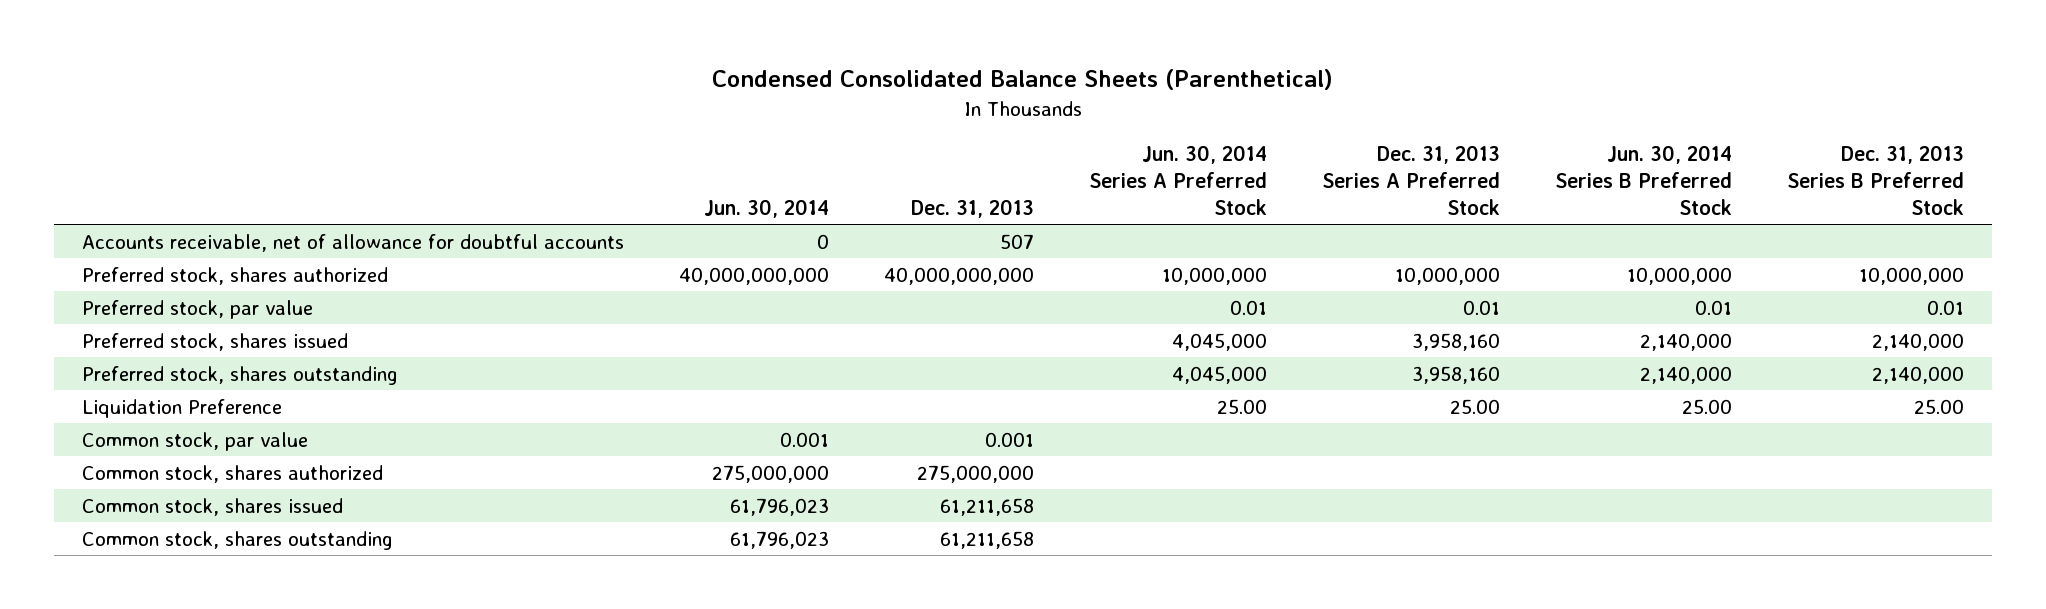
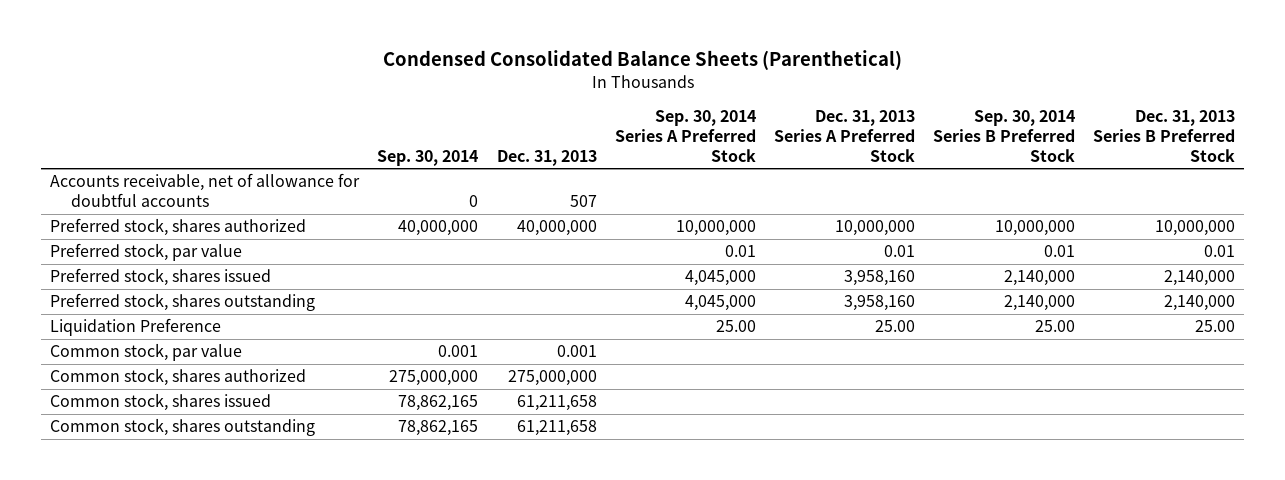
- | Jun. 30, 2014 | Dec. 31, 2013 | Jun. 30, 2014 Series A Preferred Stock | Dec. 31, 2013 Series A Preferred Stock | Jun. 30, 2014 Series B Preferred Stock | Dec. 31, 2013 Series B Preferred Stock
+ | Sep. 30, 2014 | Dec. 31, 2013 | Sep. 30, 2014 Series A Preferred Stock | Dec. 31, 2013 Series A Preferred Stock | Sep. 30, 2014 Series B Preferred Stock | Dec. 31, 2013 Series B Preferred Stock
- Preferred stock, shares authorized | 40,000,000,000 | 40,000,000,000 | 10,000,000 | 10,000,000 | 10,000,000 | 10,000,000
+ Preferred stock, shares authorized | 40,000,000 | 40,000,000 | 10,000,000 | 10,000,000 | 10,000,000 | 10,000,000

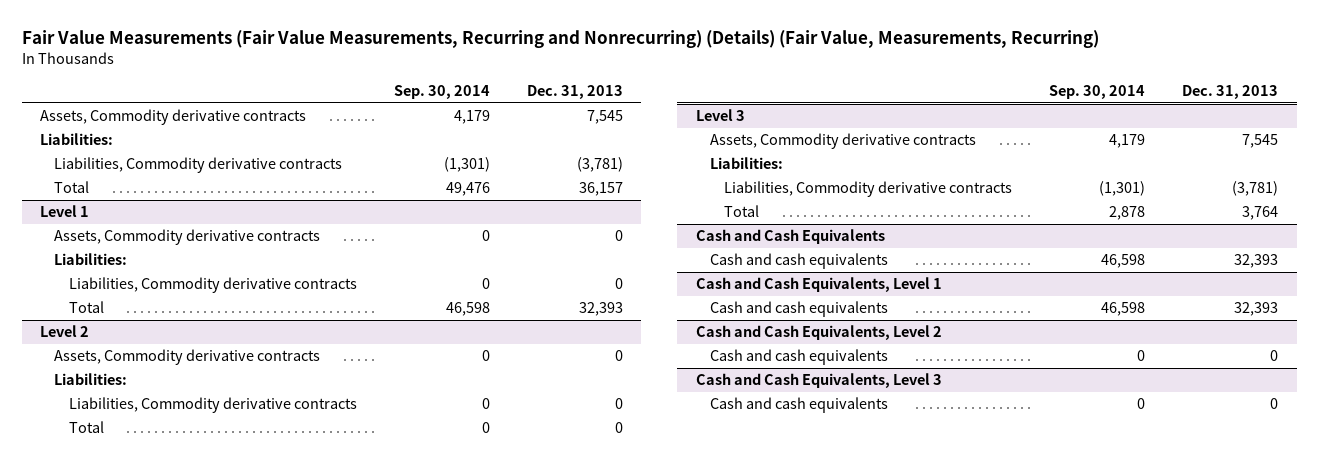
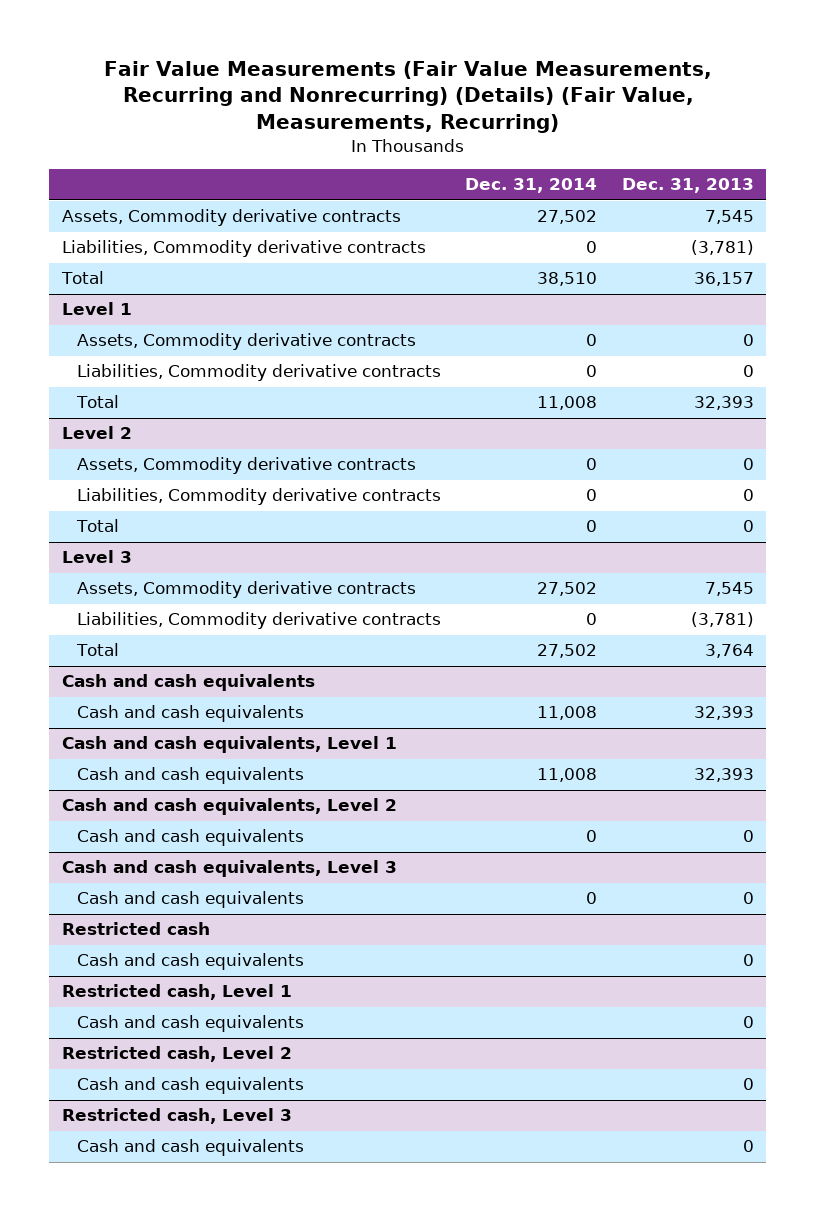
- | Sep. 30, 2014 | Dec. 31, 2013
+ | Dec. 31, 2014 | Dec. 31, 2013
- Liabilities:
@ Level 1
- Liabilities:
@ Level 2
- Liabilities:
@ Level 3
- Liabilities:
- Cash and Cash Equivalents
+ Cash and cash equivalents
- Cash and Cash Equivalents, Level 1
+ Cash and cash equivalents, Level 1
- Cash and Cash Equivalents, Level 2
+ Cash and cash equivalents, Level 2
- Cash and Cash Equivalents, Level 3
+ Cash and cash equivalents, Level 3
+ Restricted cash
+ Cash and cash equivalents | | 0
+ Restricted cash, Level 1
+ Cash and cash equivalents | | 0
+ Restricted cash, Level 2
+ Cash and cash equivalents | | 0
+ Restricted cash, Level 3
+ Cash and cash equivalents | | 0

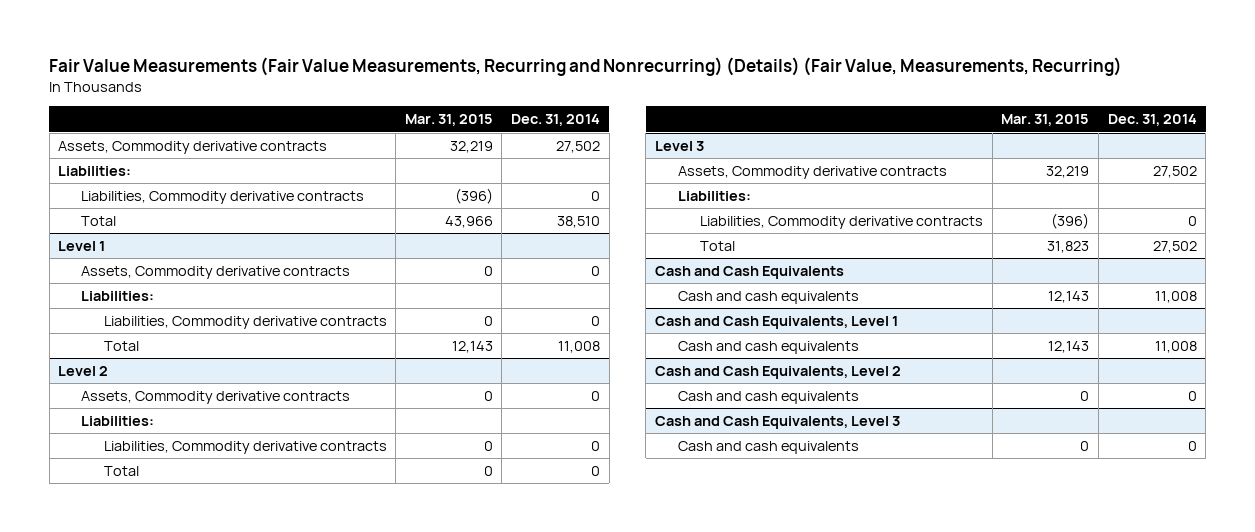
- | Dec. 31, 2014 | Dec. 31, 2013
+ | Mar. 31, 2015 | Dec. 31, 2014
+ Liabilities:
@ Level 1
+ Liabilities:
@ Level 2
+ Liabilities:
@ Level 3
+ Liabilities:
- Cash and cash equivalents
+ Cash and Cash Equivalents
- Cash and cash equivalents, Level 1
+ Cash and Cash Equivalents, Level 1
- Cash and cash equivalents, Level 2
+ Cash and Cash Equivalents, Level 2
- Cash and cash equivalents, Level 3
+ Cash and Cash Equivalents, Level 3
- Restricted cash
- Cash and cash equivalents | | 0
- Restricted cash, Level 1
- Cash and cash equivalents | | 0
- Restricted cash, Level 2
- Cash and cash equivalents | | 0
- Restricted cash, Level 3
- Cash and cash equivalents | | 0

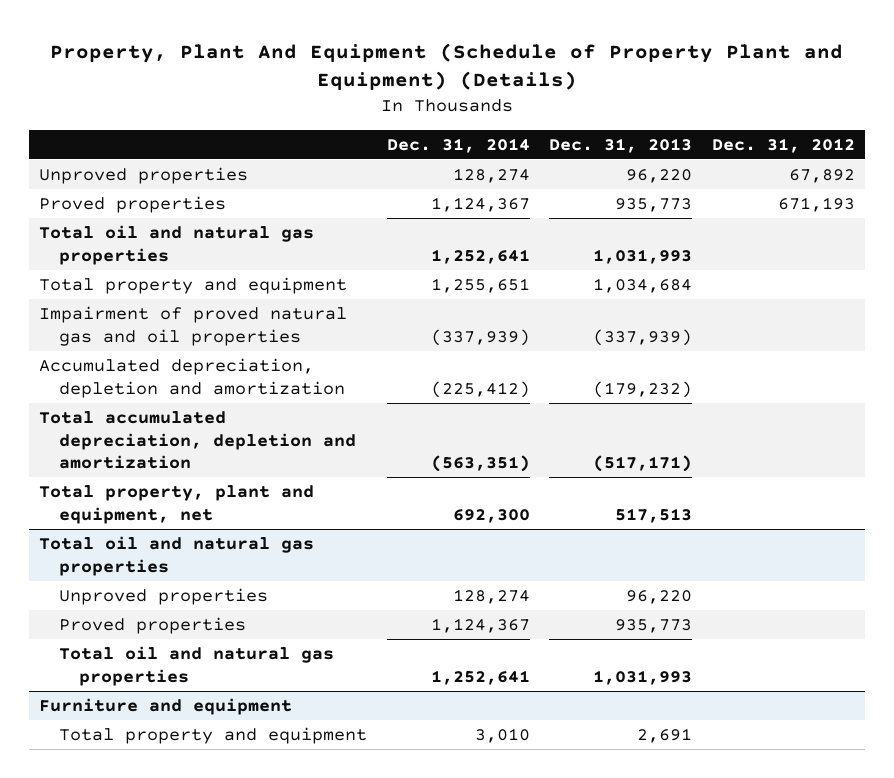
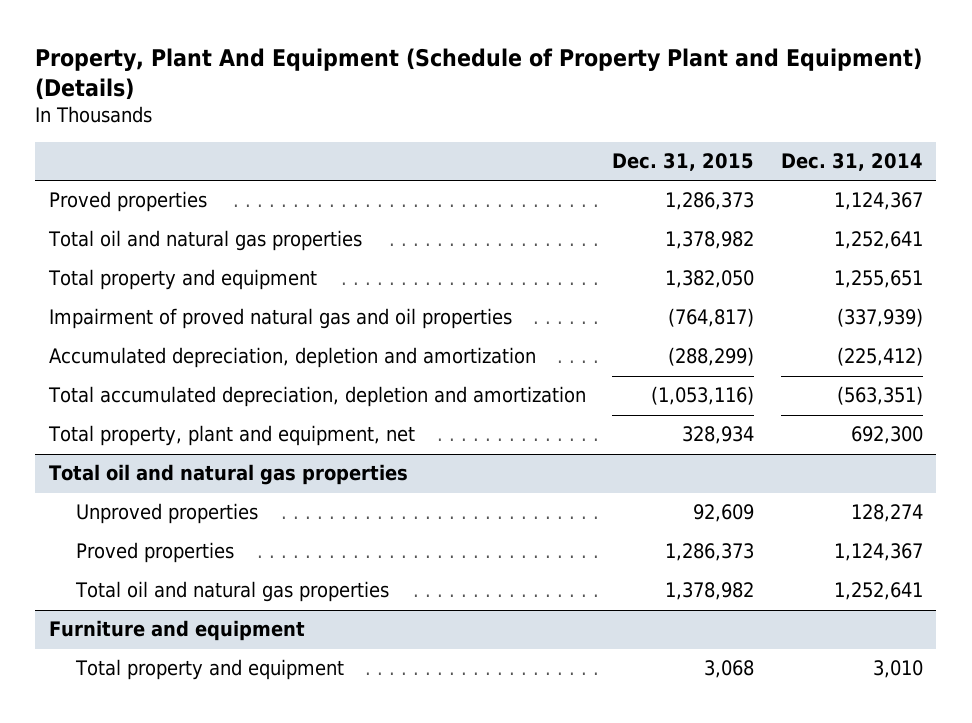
- | Dec. 31, 2014 | Dec. 31, 2013 | Dec. 31, 2012
+ | Dec. 31, 2015 | Dec. 31, 2014
- Unproved properties | 128,274 | 96,220 | 67,892

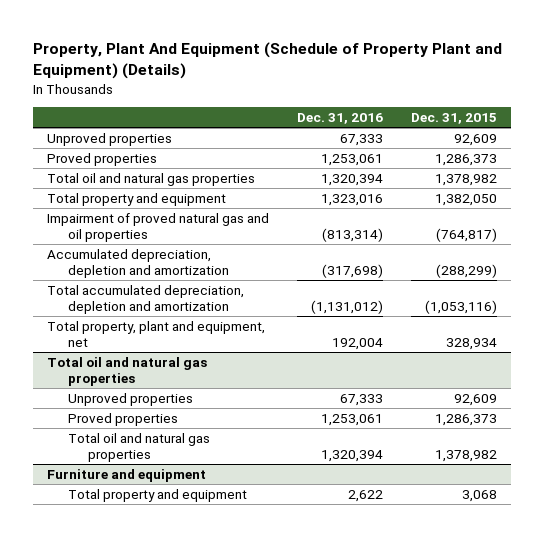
- | Dec. 31, 2015 | Dec. 31, 2014
+ | Dec. 31, 2016 | Dec. 31, 2015
+ Unproved properties | 67,333 | 92,609

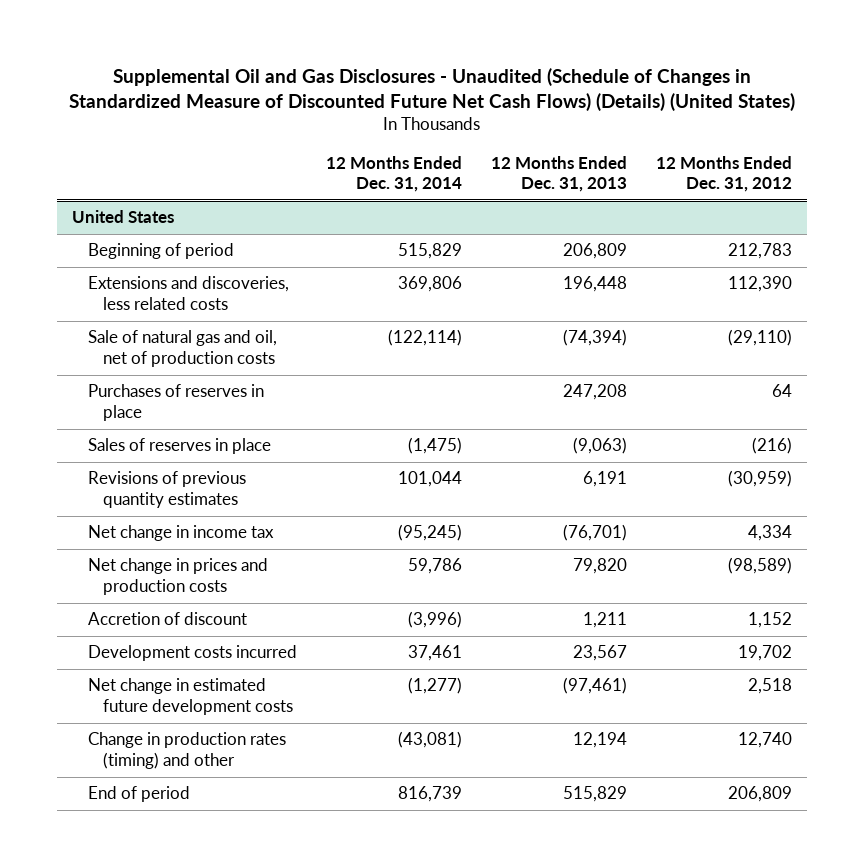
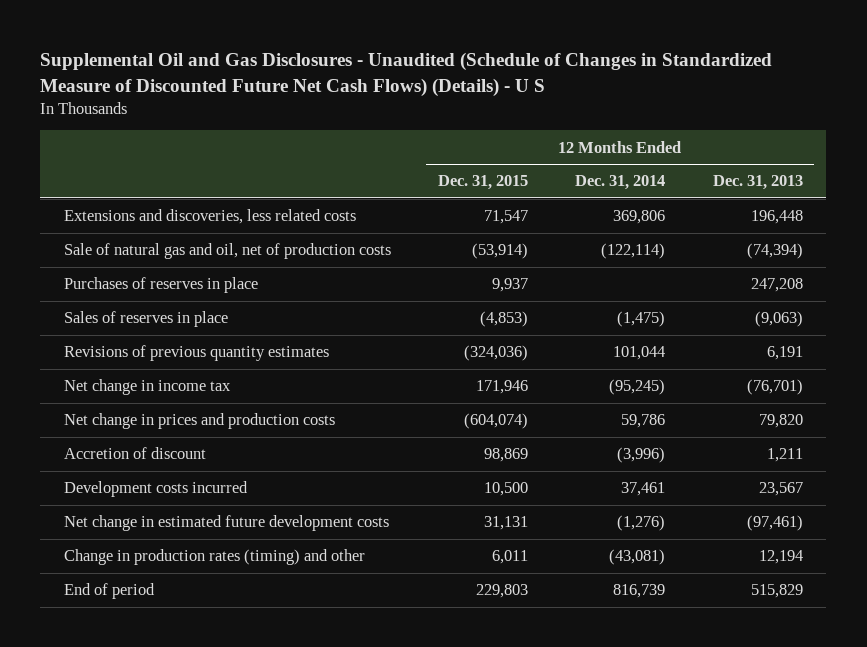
- Supplemental Oil and Gas Disclosures - Unaudited (Schedule of Changes in Standardized Measure of Discounted Future Net Cash Flows) (Details) (United States)
+ Supplemental Oil and Gas Disclosures - Unaudited (Schedule of Changes in Standardized Measure of Discounted Future Net Cash Flows) (Details) - U S
- | 12 Months Ended Dec. 31, 2014 | 12 Months Ended Dec. 31, 2013 | 12 Months Ended Dec. 31, 2012
+ | 12 Months Ended Dec. 31, 2015 | 12 Months Ended Dec. 31, 2014 | 12 Months Ended Dec. 31, 2013
- United States
- Beginning of period | 515,829 | 206,809 | 212,783
- Net change in estimated future development costs | (1,277) | (97,461) | 2,518
+ Net change in estimated future development costs | 31,131 | (1,276) | (97,461)

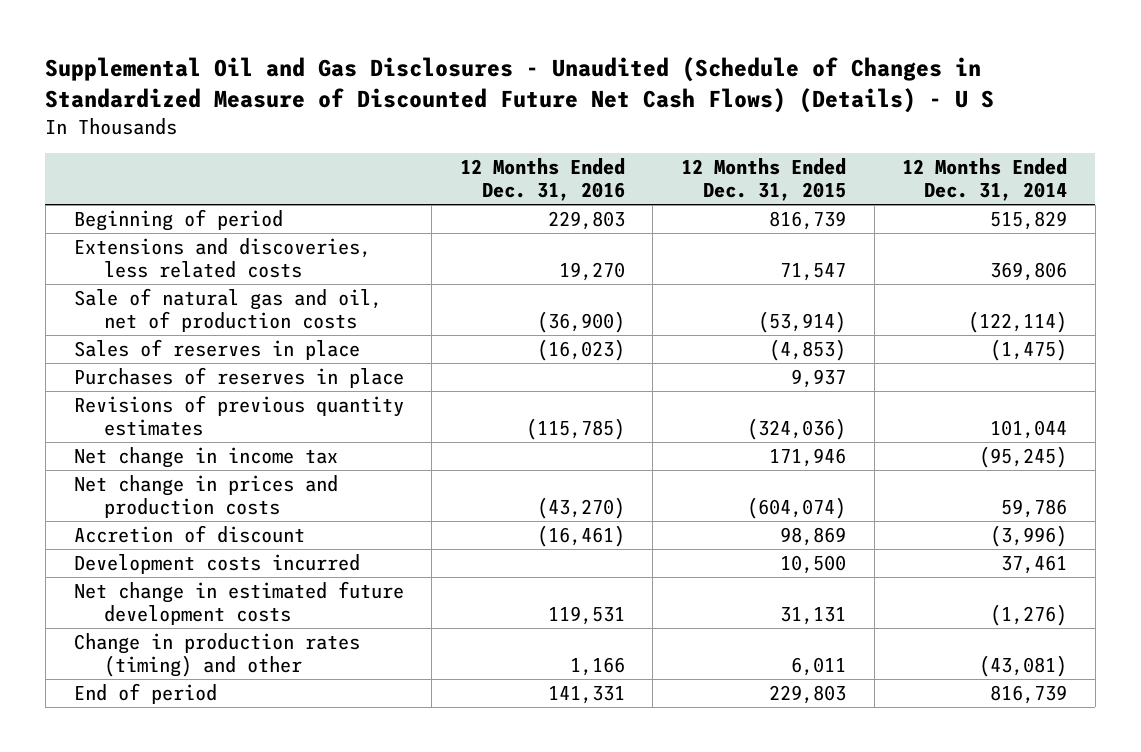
- | 12 Months Ended Dec. 31, 2015 | 12 Months Ended Dec. 31, 2014 | 12 Months Ended Dec. 31, 2013
+ | 12 Months Ended Dec. 31, 2016 | 12 Months Ended Dec. 31, 2015 | 12 Months Ended Dec. 31, 2014
+ Beginning of period | 229,803 | 816,739 | 515,829
moved down: Purchases of reserves in place | | 9,937 |

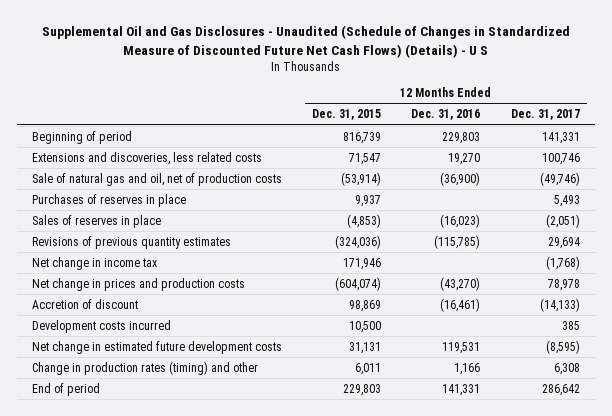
- | 12 Months Ended Dec. 31, 2016 | 12 Months Ended Dec. 31, 2015 | 12 Months Ended Dec. 31, 2014
+ | 12 Months Ended Dec. 31, 2015 | 12 Months Ended Dec. 31, 2016 | 12 Months Ended Dec. 31, 2017
moved down: Sales of reserves in place | (4,853) | (16,023) | (2,051)

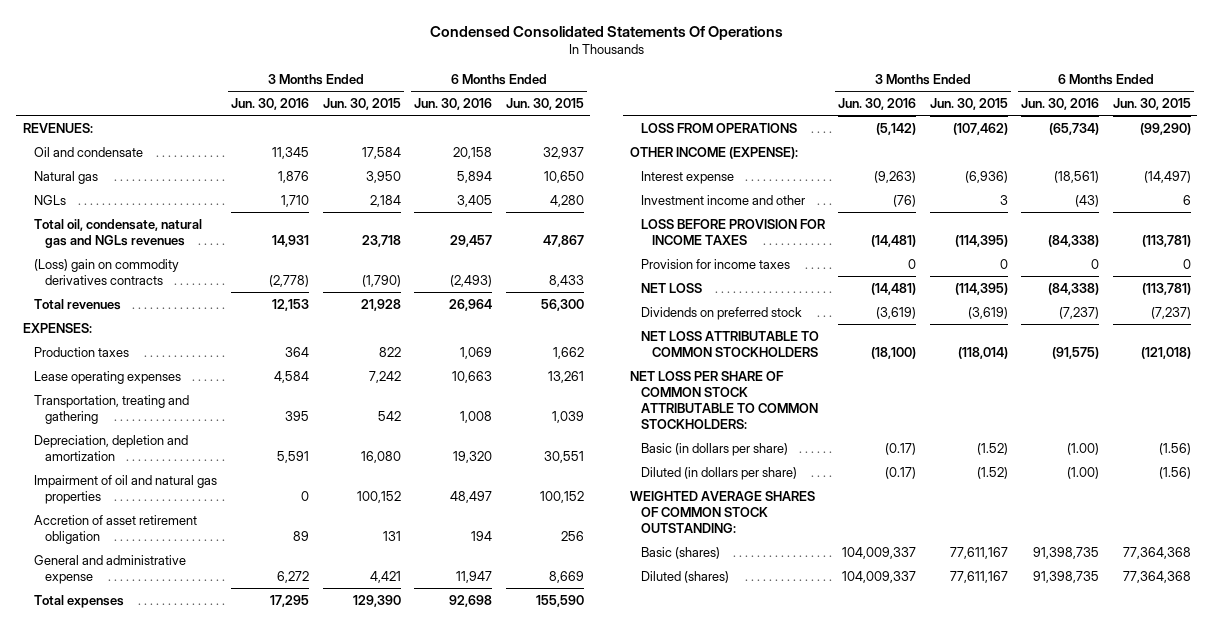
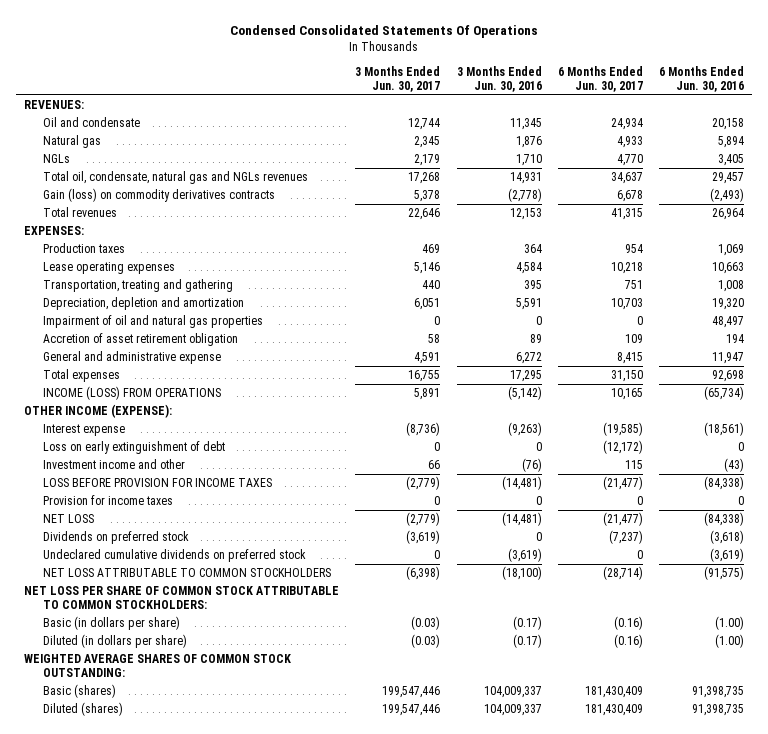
- | 3 Months Ended Jun. 30, 2016 | 3 Months Ended Jun. 30, 2015 | 6 Months Ended Jun. 30, 2016 | 6 Months Ended Jun. 30, 2015
+ | 3 Months Ended Jun. 30, 2017 | 3 Months Ended Jun. 30, 2016 | 6 Months Ended Jun. 30, 2017 | 6 Months Ended Jun. 30, 2016
- (Loss) gain on commodity derivatives contracts | (2,778) | (1,790) | (2,493) | 8,433
+ Gain (loss) on commodity derivatives contracts | 5,378 | (2,778) | 6,678 | (2,493)
- LOSS FROM OPERATIONS | (5,142) | (107,462) | (65,734) | (99,290)
+ INCOME (LOSS) FROM OPERATIONS | 5,891 | (5,142) | 10,165 | (65,734)
+ Loss on early extinguishment of debt | 0 | 0 | (12,172) | 0
- Dividends on preferred stock | (3,619) | (3,619) | (7,237) | (7,237)
+ Dividends on preferred stock | (3,619) | 0 | (7,237) | (3,618)
+ Undeclared cumulative dividends on preferred stock | 0 | (3,619) | 0 | (3,619)

